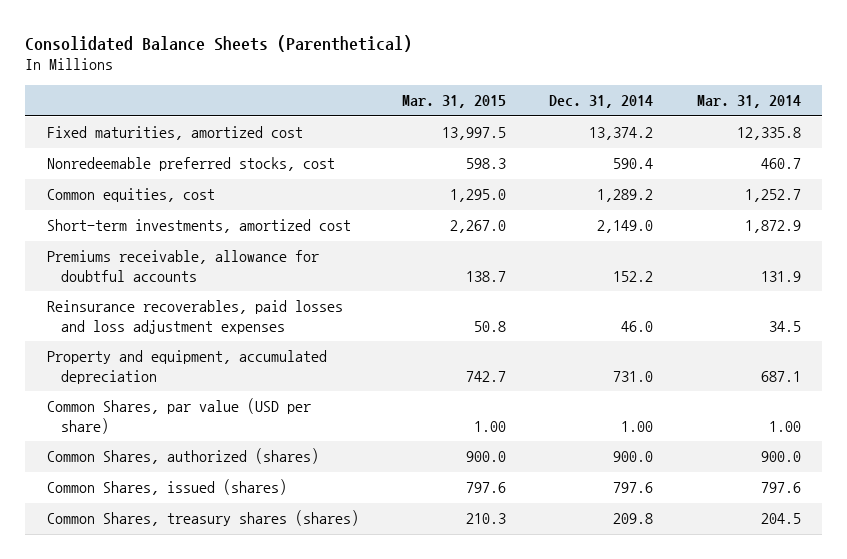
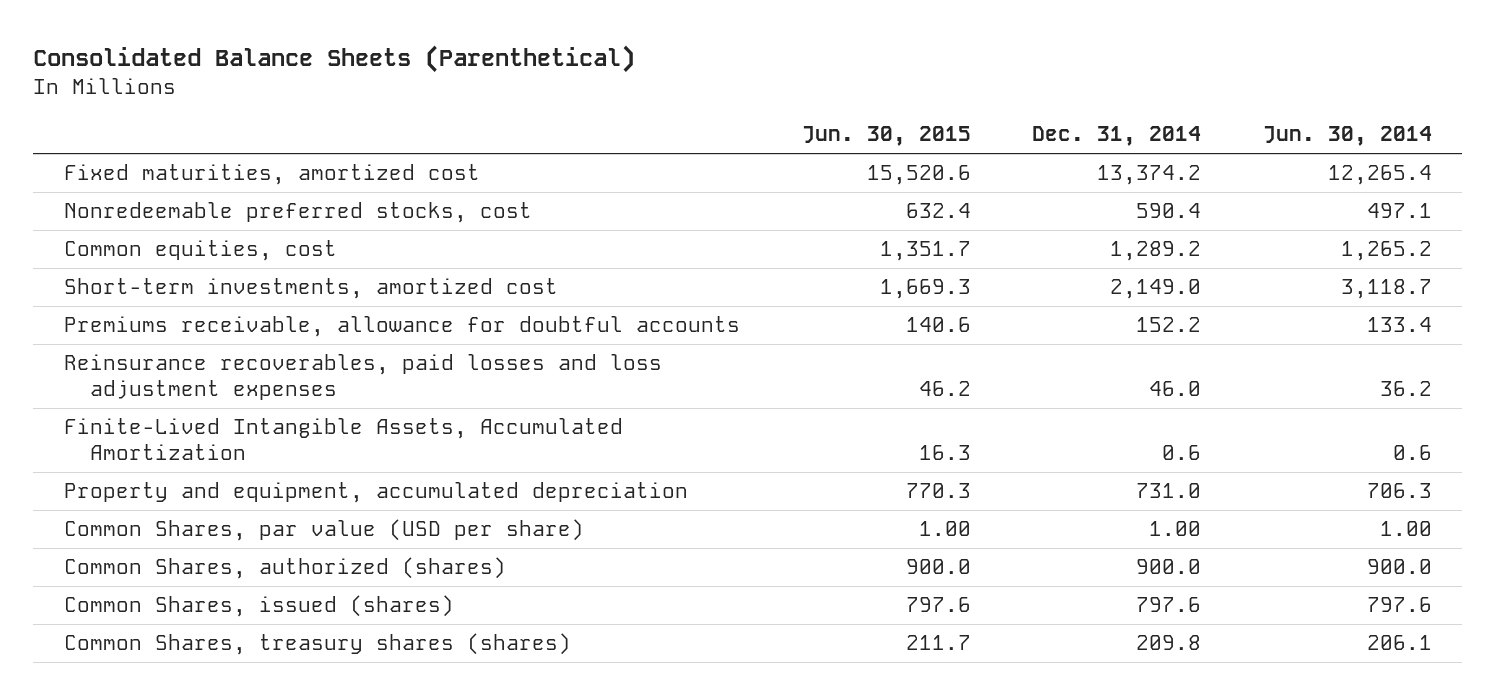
- | Mar. 31, 2015 | Dec. 31, 2014 | Mar. 31, 2014
+ | Jun. 30, 2015 | Dec. 31, 2014 | Jun. 30, 2014
+ Finite-Lived Intangible Assets, Accumulated Amortization | 16.3 | 0.6 | 0.6

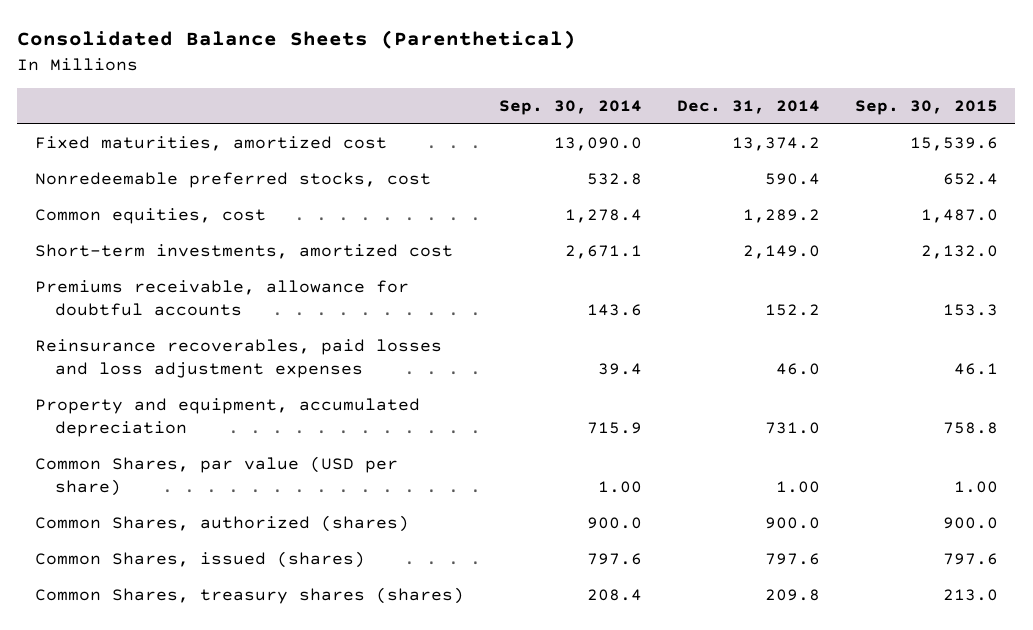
- | Jun. 30, 2015 | Dec. 31, 2014 | Jun. 30, 2014
+ | Sep. 30, 2014 | Dec. 31, 2014 | Sep. 30, 2015
- Finite-Lived Intangible Assets, Accumulated Amortization | 16.3 | 0.6 | 0.6

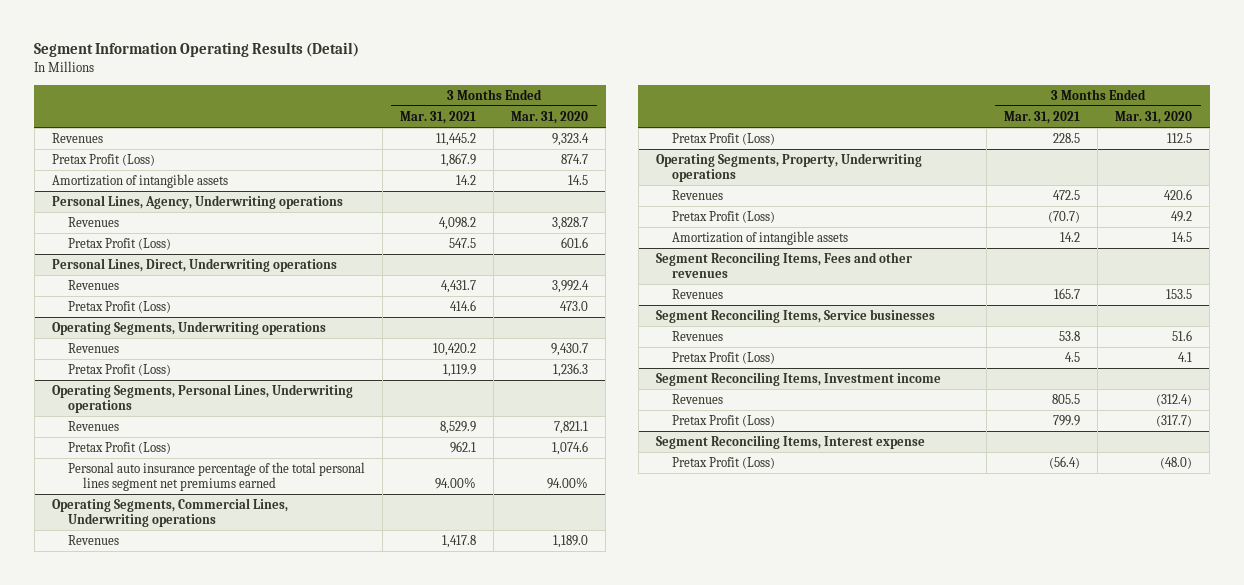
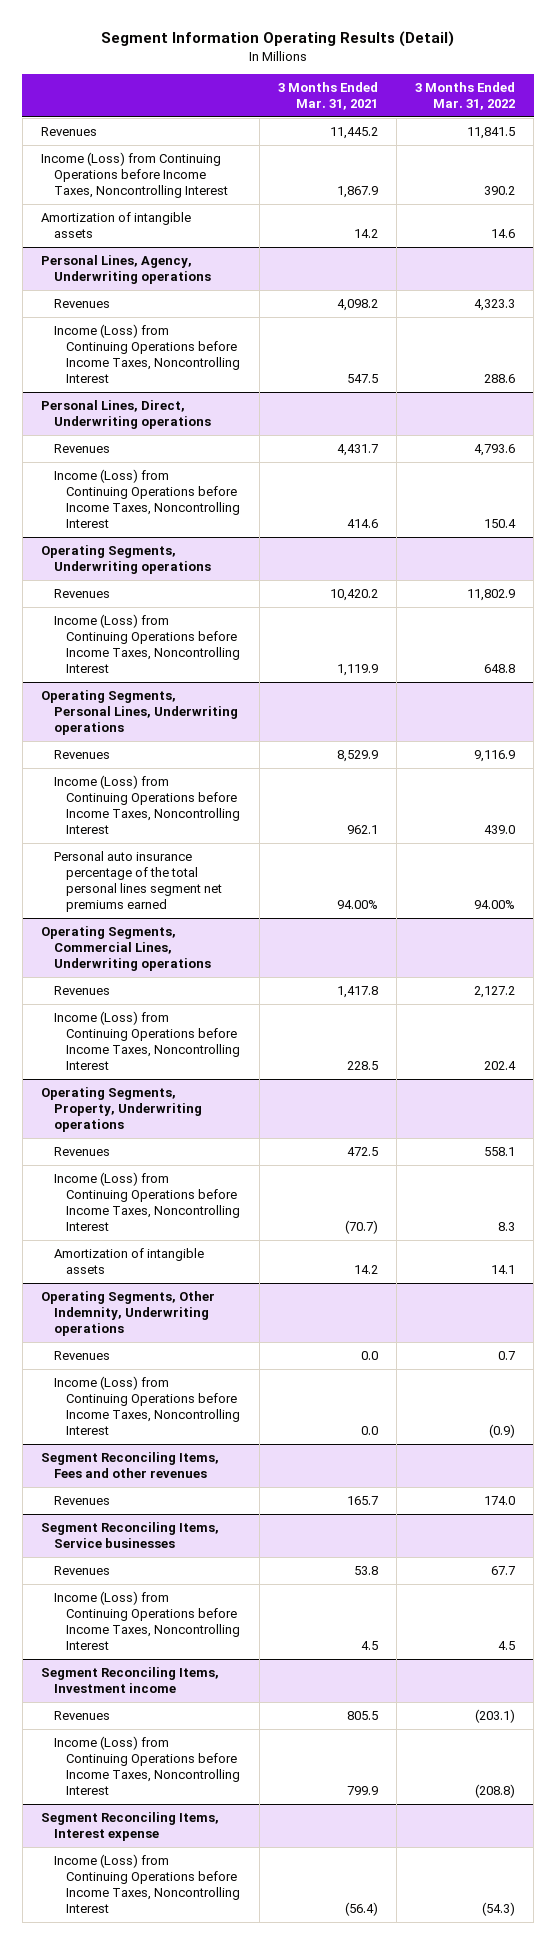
- | 3 Months Ended Mar. 31, 2021 | 3 Months Ended Mar. 31, 2020
+ | 3 Months Ended Mar. 31, 2021 | 3 Months Ended Mar. 31, 2022
- Pretax Profit (Loss) | 1,867.9 | 874.7
+ Income (Loss) from Continuing Operations before Income Taxes, Noncontrolling Interest | 1,867.9 | 390.2
@ Personal Lines, Agency, Underwriting operations
- Pretax Profit (Loss) | 547.5 | 601.6
+ Income (Loss) from Continuing Operations before Income Taxes, Noncontrolling Interest | 547.5 | 288.6
@ Personal Lines, Direct, Underwriting operations
- Pretax Profit (Loss) | 414.6 | 473.0
+ Income (Loss) from Continuing Operations before Income Taxes, Noncontrolling Interest | 414.6 | 150.4
@ Operating Segments, Underwriting operations
- Pretax Profit (Loss) | 1,119.9 | 1,236.3
+ Income (Loss) from Continuing Operations before Income Taxes, Noncontrolling Interest | 1,119.9 | 648.8
@ Operating Segments, Personal Lines, Underwriting operations
- Pretax Profit (Loss) | 962.1 | 1,074.6
+ Income (Loss) from Continuing Operations before Income Taxes, Noncontrolling Interest | 962.1 | 439.0
@ Operating Segments, Commercial Lines, Underwriting operations
- Pretax Profit (Loss) | 228.5 | 112.5
+ Income (Loss) from Continuing Operations before Income Taxes, Noncontrolling Interest | 228.5 | 202.4
@ Operating Segments, Property, Underwriting operations
- Pretax Profit (Loss) | (70.7) | 49.2
+ Income (Loss) from Continuing Operations before Income Taxes, Noncontrolling Interest | (70.7) | 8.3
+ Operating Segments, Other Indemnity, Underwriting operations
+ Revenues | 0.0 | 0.7
+ Income (Loss) from Continuing Operations before Income Taxes, Noncontrolling Interest | 0.0 | (0.9)
@ Segment Reconciling Items, Service businesses
- Pretax Profit (Loss) | 4.5 | 4.1
+ Income (Loss) from Continuing Operations before Income Taxes, Noncontrolling Interest | 4.5 | 4.5
@ Segment Reconciling Items, Investment income
- Pretax Profit (Loss) | 799.9 | (317.7)
+ Income (Loss) from Continuing Operations before Income Taxes, Noncontrolling Interest | 799.9 | (208.8)
@ Segment Reconciling Items, Interest expense
- Pretax Profit (Loss) | (56.4) | (48.0)
+ Income (Loss) from Continuing Operations before Income Taxes, Noncontrolling Interest | (56.4) | (54.3)

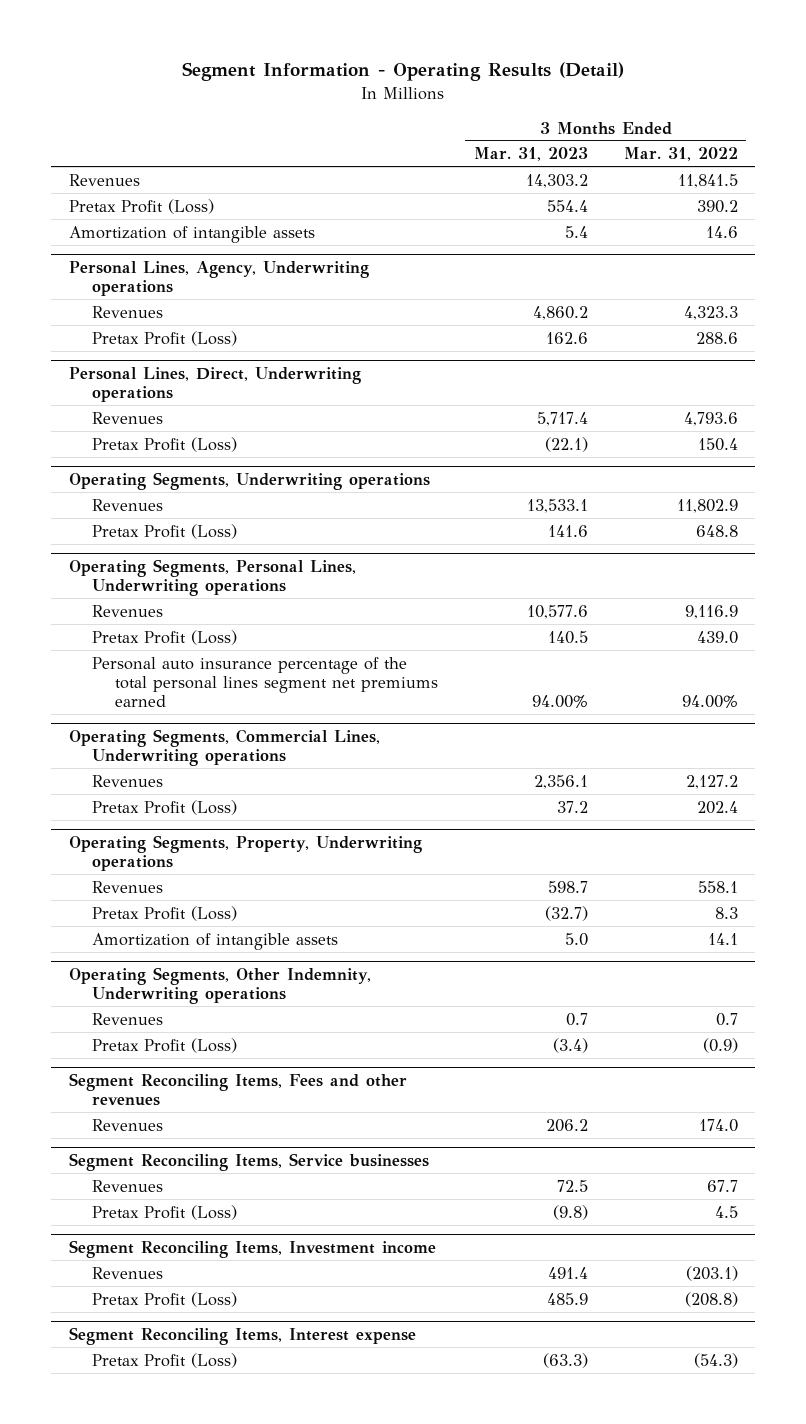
- Segment Information Operating Results (Detail)
+ Segment Information - Operating Results (Detail)
- | 3 Months Ended Mar. 31, 2021 | 3 Months Ended Mar. 31, 2022
+ | 3 Months Ended Mar. 31, 2023 | 3 Months Ended Mar. 31, 2022
- Income (Loss) from Continuing Operations before Income Taxes, Noncontrolling Interest | 1,867.9 | 390.2
+ Pretax Profit (Loss) | 554.4 | 390.2
@ Personal Lines, Agency, Underwriting operations
- Income (Loss) from Continuing Operations before Income Taxes, Noncontrolling Interest | 547.5 | 288.6
+ Pretax Profit (Loss) | 162.6 | 288.6
@ Personal Lines, Direct, Underwriting operations
- Income (Loss) from Continuing Operations before Income Taxes, Noncontrolling Interest | 414.6 | 150.4
+ Pretax Profit (Loss) | (22.1) | 150.4
@ Operating Segments, Underwriting operations
- Income (Loss) from Continuing Operations before Income Taxes, Noncontrolling Interest | 1,119.9 | 648.8
+ Pretax Profit (Loss) | 141.6 | 648.8
@ Operating Segments, Personal Lines, Underwriting operations
- Income (Loss) from Continuing Operations before Income Taxes, Noncontrolling Interest | 962.1 | 439.0
+ Pretax Profit (Loss) | 140.5 | 439.0
@ Operating Segments, Commercial Lines, Underwriting operations
- Income (Loss) from Continuing Operations before Income Taxes, Noncontrolling Interest | 228.5 | 202.4
+ Pretax Profit (Loss) | 37.2 | 202.4
@ Operating Segments, Property, Underwriting operations
- Income (Loss) from Continuing Operations before Income Taxes, Noncontrolling Interest | (70.7) | 8.3
+ Pretax Profit (Loss) | (32.7) | 8.3
@ Operating Segments, Other Indemnity, Underwriting operations
- Income (Loss) from Continuing Operations before Income Taxes, Noncontrolling Interest | 0.0 | (0.9)
+ Pretax Profit (Loss) | (3.4) | (0.9)
@ Segment Reconciling Items, Service businesses
- Income (Loss) from Continuing Operations before Income Taxes, Noncontrolling Interest | 4.5 | 4.5
+ Pretax Profit (Loss) | (9.8) | 4.5
@ Segment Reconciling Items, Investment income
- Income (Loss) from Continuing Operations before Income Taxes, Noncontrolling Interest | 799.9 | (208.8)
+ Pretax Profit (Loss) | 485.9 | (208.8)
@ Segment Reconciling Items, Interest expense
- Income (Loss) from Continuing Operations before Income Taxes, Noncontrolling Interest | (56.4) | (54.3)
+ Pretax Profit (Loss) | (63.3) | (54.3)

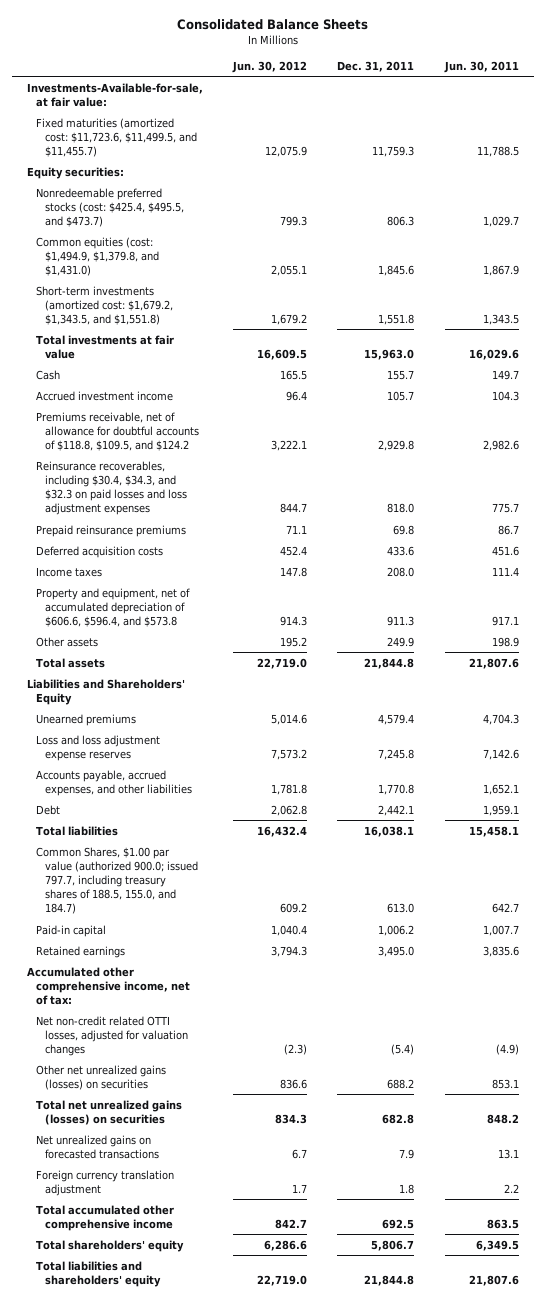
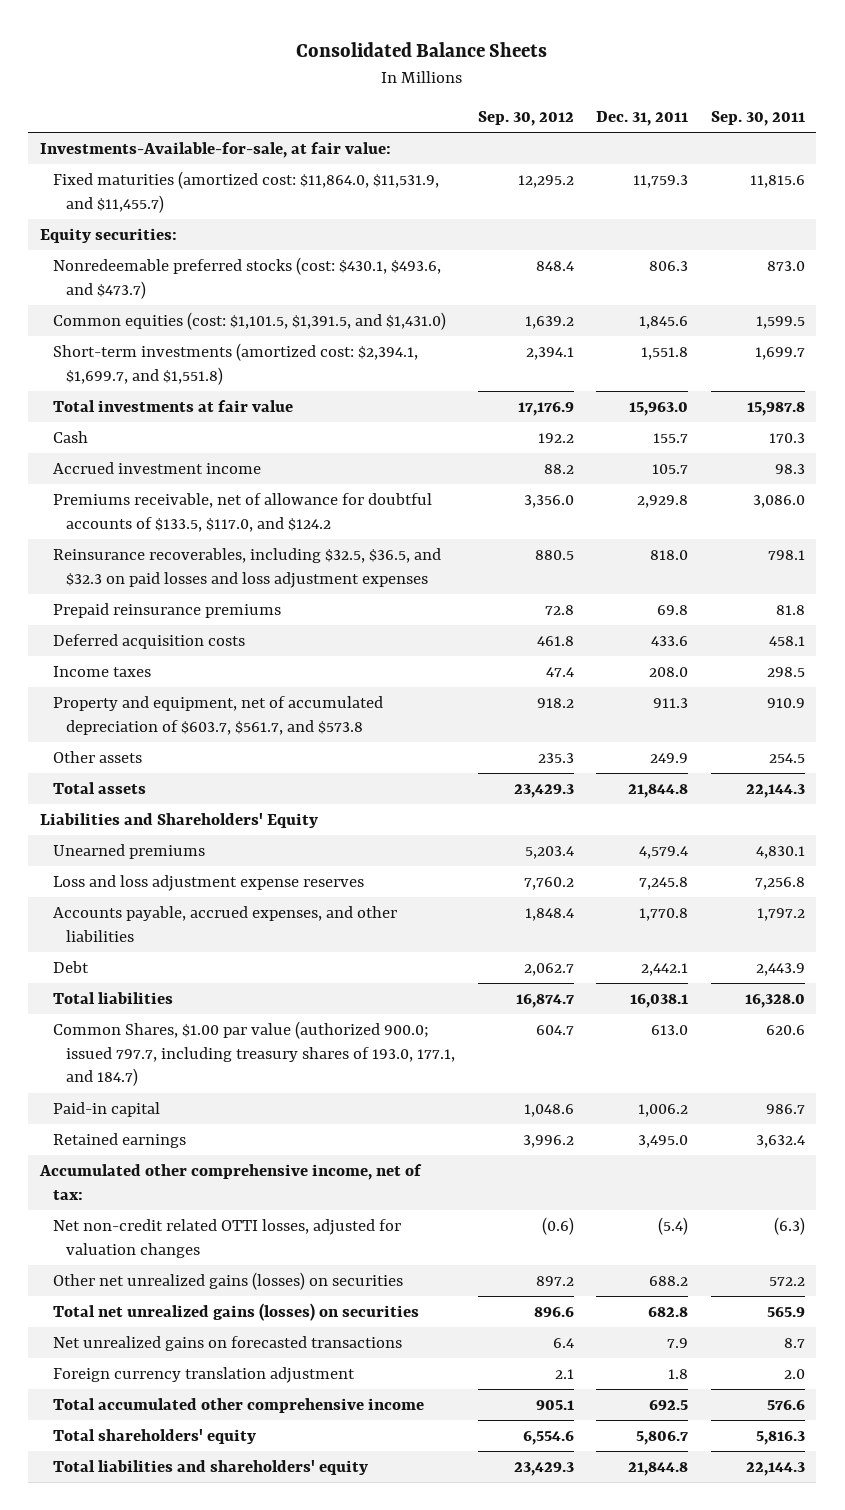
- | Jun. 30, 2012 | Dec. 31, 2011 | Jun. 30, 2011
+ | Sep. 30, 2012 | Dec. 31, 2011 | Sep. 30, 2011
- Fixed maturities (amortized cost: $11,723.6, $11,499.5, and $11,455.7) | 12,075.9 | 11,759.3 | 11,788.5
+ Fixed maturities (amortized cost: $11,864.0, $11,531.9, and $11,455.7) | 12,295.2 | 11,759.3 | 11,815.6
- Nonredeemable preferred stocks (cost: $425.4, $495.5, and $473.7) | 799.3 | 806.3 | 1,029.7
- Common equities (cost: $1,494.9, $1,379.8, and $1,431.0) | 2,055.1 | 1,845.6 | 1,867.9
- Short-term investments (amortized cost: $1,679.2, $1,343.5, and $1,551.8) | 1,679.2 | 1,551.8 | 1,343.5
+ Nonredeemable preferred stocks (cost: $430.1, $493.6, and $473.7) | 848.4 | 806.3 | 873.0
+ Common equities (cost: $1,101.5, $1,391.5, and $1,431.0) | 1,639.2 | 1,845.6 | 1,599.5
+ Short-term investments (amortized cost: $2,394.1, $1,699.7, and $1,551.8) | 2,394.1 | 1,551.8 | 1,699.7
- Premiums receivable, net of allowance for doubtful accounts of $118.8, $109.5, and $124.2 | 3,222.1 | 2,929.8 | 2,982.6
- Reinsurance recoverables, including $30.4, $34.3, and $32.3 on paid losses and loss adjustment expenses | 844.7 | 818.0 | 775.7
+ Premiums receivable, net of allowance for doubtful accounts of $133.5, $117.0, and $124.2 | 3,356.0 | 2,929.8 | 3,086.0
+ Reinsurance recoverables, including $32.5, $36.5, and $32.3 on paid losses and loss adjustment expenses | 880.5 | 818.0 | 798.1
- Property and equipment, net of accumulated depreciation of $606.6, $596.4, and $573.8 | 914.3 | 911.3 | 917.1
+ Property and equipment, net of accumulated depreciation of $603.7, $561.7, and $573.8 | 918.2 | 911.3 | 910.9
- Common Shares, $1.00 par value (authorized 900.0; issued 797.7, including treasury shares of 188.5, 155.0, and 184.7) | 609.2 | 613.0 | 642.7
+ Common Shares, $1.00 par value (authorized 900.0; issued 797.7, including treasury shares of 193.0, 177.1, and 184.7) | 604.7 | 613.0 | 620.6

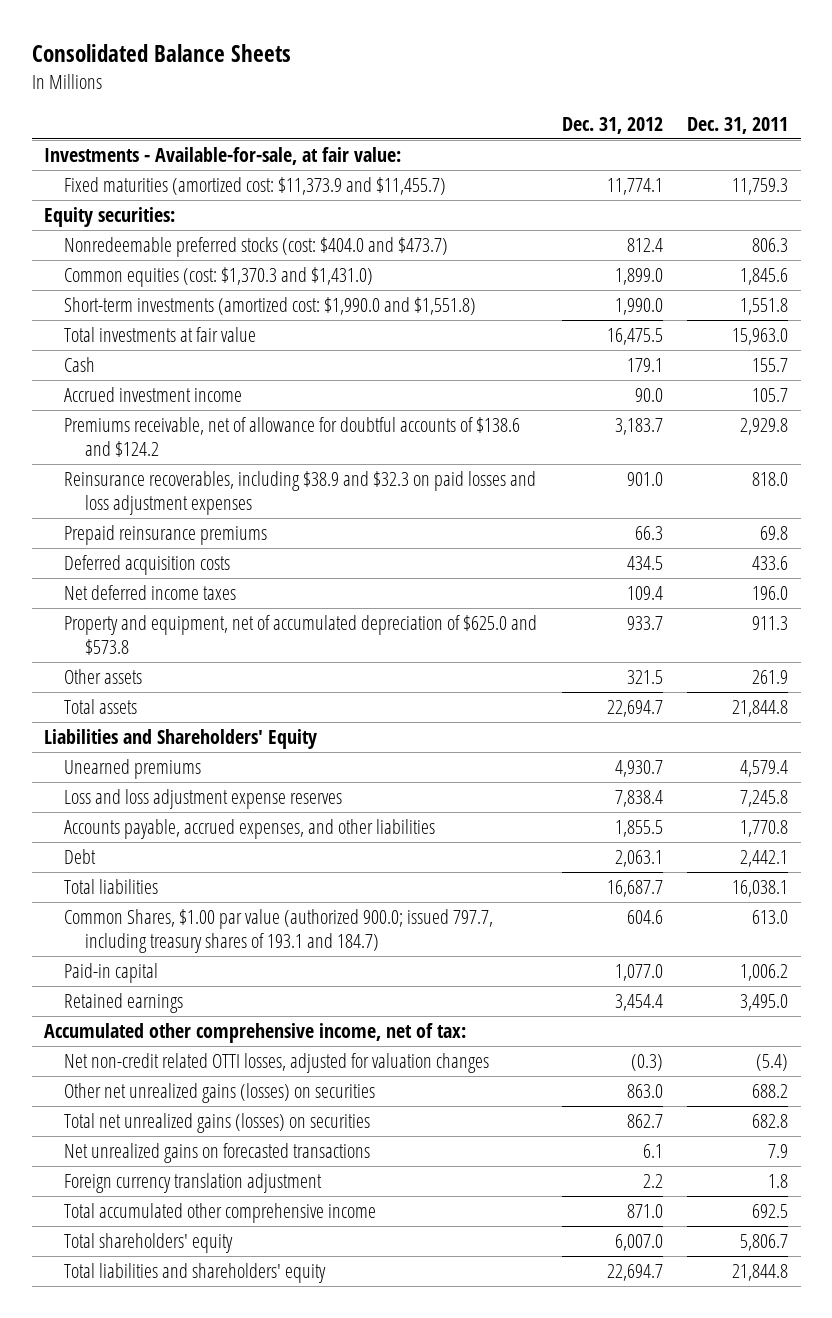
- | Sep. 30, 2012 | Dec. 31, 2011 | Sep. 30, 2011
+ | Dec. 31, 2012 | Dec. 31, 2011
- Investments-Available-for-sale, at fair value:
- Fixed maturities (amortized cost: $11,864.0, $11,531.9, and $11,455.7) | 12,295.2 | 11,759.3 | 11,815.6
+ Investments - Available-for-sale, at fair value:
+ Fixed maturities (amortized cost: $11,373.9 and $11,455.7) | 11,774.1 | 11,759.3
- Nonredeemable preferred stocks (cost: $430.1, $493.6, and $473.7) | 848.4 | 806.3 | 873.0
- Common equities (cost: $1,101.5, $1,391.5, and $1,431.0) | 1,639.2 | 1,845.6 | 1,599.5
- Short-term investments (amortized cost: $2,394.1, $1,699.7, and $1,551.8) | 2,394.1 | 1,551.8 | 1,699.7
+ Nonredeemable preferred stocks (cost: $404.0 and $473.7) | 812.4 | 806.3
+ Common equities (cost: $1,370.3 and $1,431.0) | 1,899.0 | 1,845.6
+ Short-term investments (amortized cost: $1,990.0 and $1,551.8) | 1,990.0 | 1,551.8
- Premiums receivable, net of allowance for doubtful accounts of $133.5, $117.0, and $124.2 | 3,356.0 | 2,929.8 | 3,086.0
- Reinsurance recoverables, including $32.5, $36.5, and $32.3 on paid losses and loss adjustment expenses | 880.5 | 818.0 | 798.1
+ Premiums receivable, net of allowance for doubtful accounts of $138.6 and $124.2 | 3,183.7 | 2,929.8
+ Reinsurance recoverables, including $38.9 and $32.3 on paid losses and loss adjustment expenses | 901.0 | 818.0
- Income taxes | 47.4 | 208.0 | 298.5
- Property and equipment, net of accumulated depreciation of $603.7, $561.7, and $573.8 | 918.2 | 911.3 | 910.9
- Other assets | 235.3 | 249.9 | 254.5
+ Net deferred income taxes | 109.4 | 196.0
+ Property and equipment, net of accumulated depreciation of $625.0 and $573.8 | 933.7 | 911.3
+ Other assets | 321.5 | 261.9
- Common Shares, $1.00 par value (authorized 900.0; issued 797.7, including treasury shares of 193.0, 177.1, and 184.7) | 604.7 | 613.0 | 620.6
+ Common Shares, $1.00 par value (authorized 900.0; issued 797.7, including treasury shares of 193.1 and 184.7) | 604.6 | 613.0

